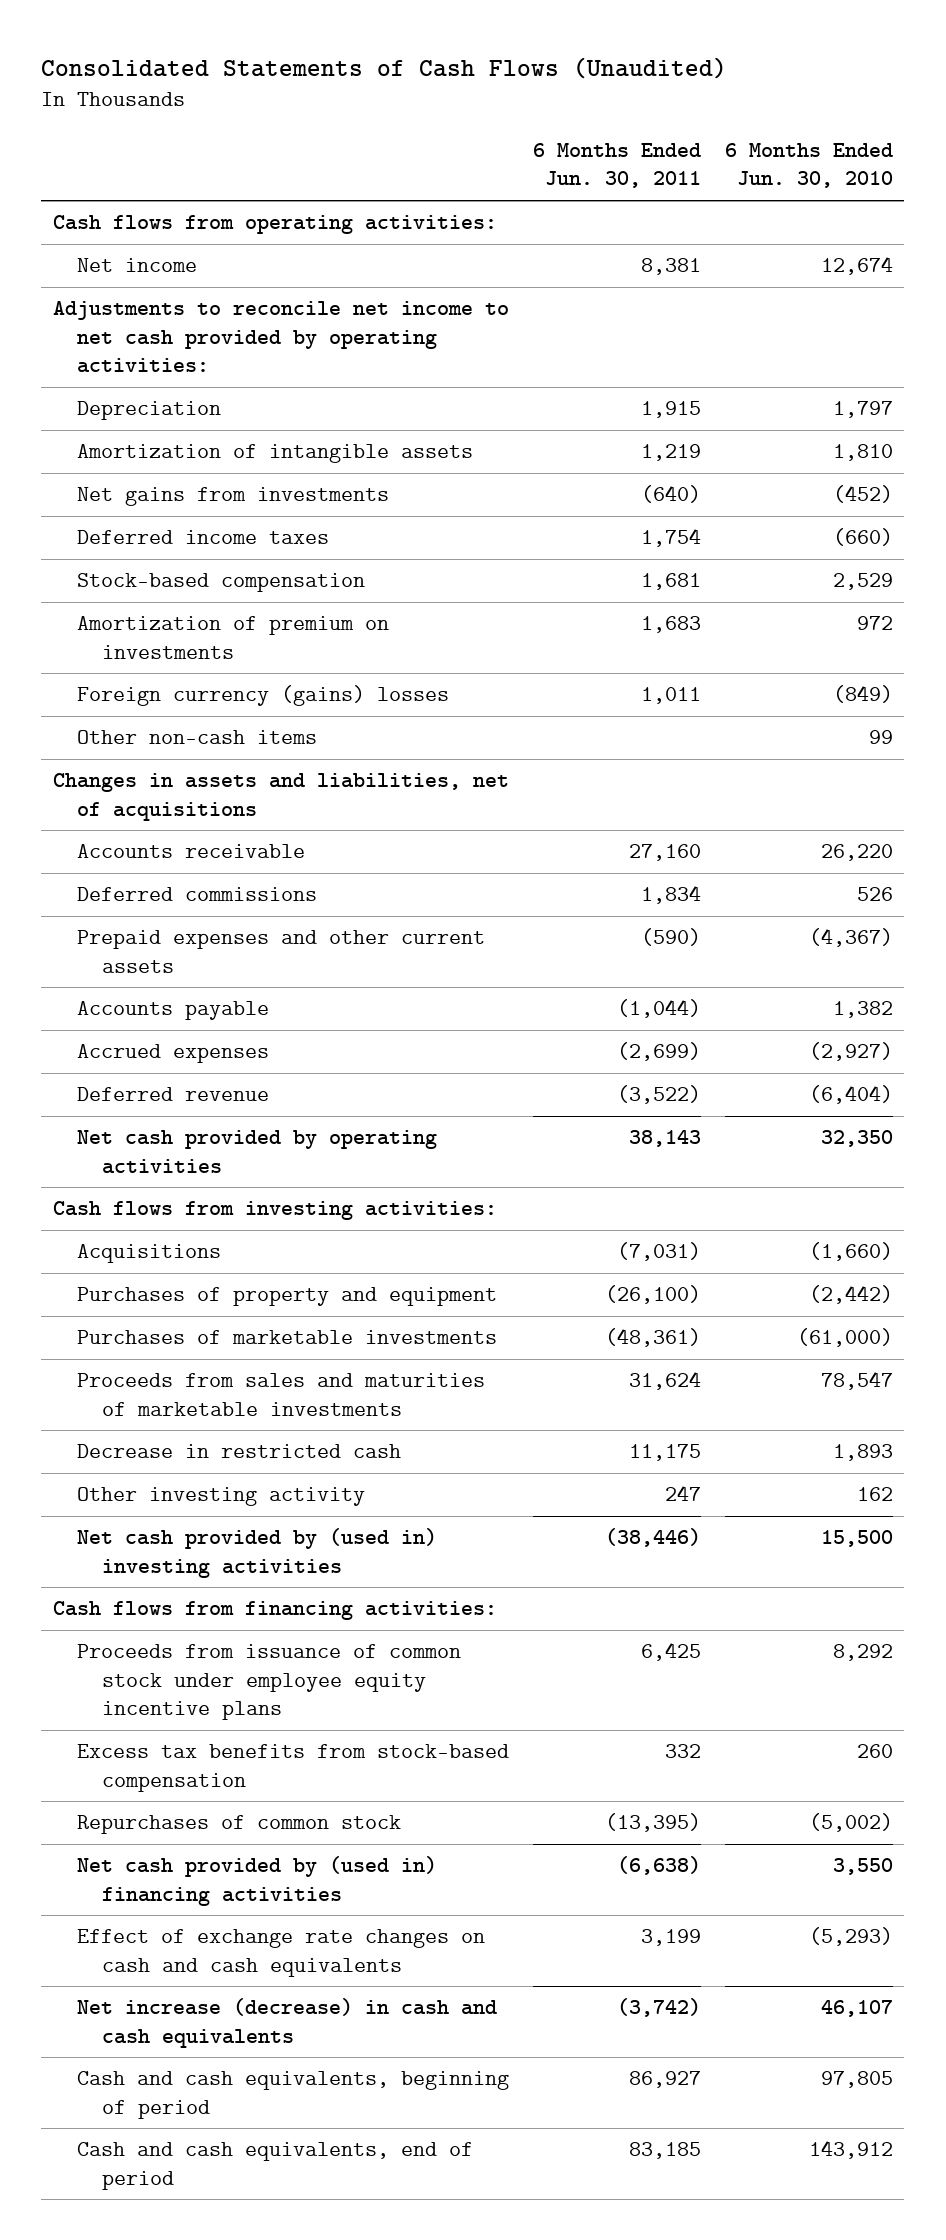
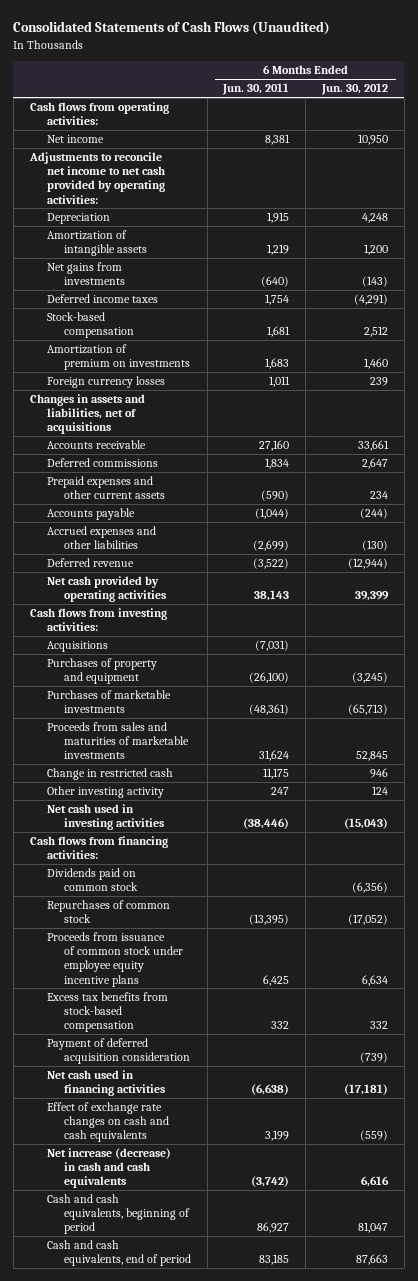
- | 6 Months Ended Jun. 30, 2011 | 6 Months Ended Jun. 30, 2010
+ | 6 Months Ended Jun. 30, 2011 | 6 Months Ended Jun. 30, 2012
- Foreign currency (gains) losses | 1,011 | (849)
- Other non-cash items | | 99
+ Foreign currency losses | 1,011 | 239
- Accrued expenses | (2,699) | (2,927)
+ Accrued expenses and other liabilities | (2,699) | (130)
- Decrease in restricted cash | 11,175 | 1,893
+ Change in restricted cash | 11,175 | 946
- Net cash provided by (used in) investing activities | (38,446) | 15,500
+ Net cash used in investing activities | (38,446) | (15,043)
+ Dividends paid on common stock | | (6,356)
moved up: Repurchases of common stock | (13,395) | (17,052)
- Net cash provided by (used in) financing activities | (6,638) | 3,550
+ Payment of deferred acquisition consideration | | (739)
+ Net cash used in financing activities | (6,638) | (17,181)

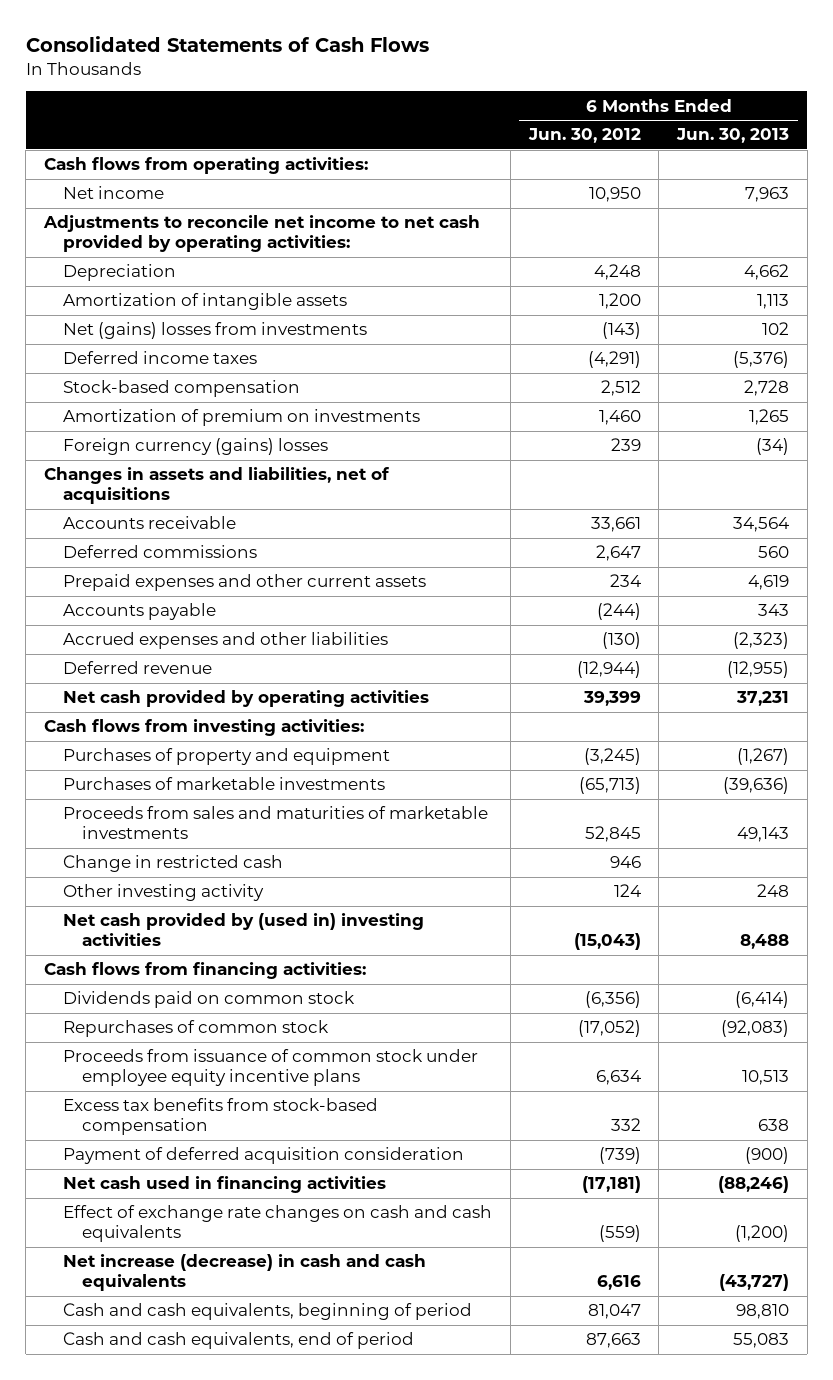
- Consolidated Statements of Cash Flows (Unaudited)
+ Consolidated Statements of Cash Flows
- | 6 Months Ended Jun. 30, 2011 | 6 Months Ended Jun. 30, 2012
+ | 6 Months Ended Jun. 30, 2012 | 6 Months Ended Jun. 30, 2013
- Net gains from investments | (640) | (143)
+ Net (gains) losses from investments | (143) | 102
- Foreign currency losses | 1,011 | 239
+ Foreign currency (gains) losses | 239 | (34)
- Acquisitions | (7,031) |
- Net cash used in investing activities | (38,446) | (15,043)
+ Net cash provided by (used in) investing activities | (15,043) | 8,488

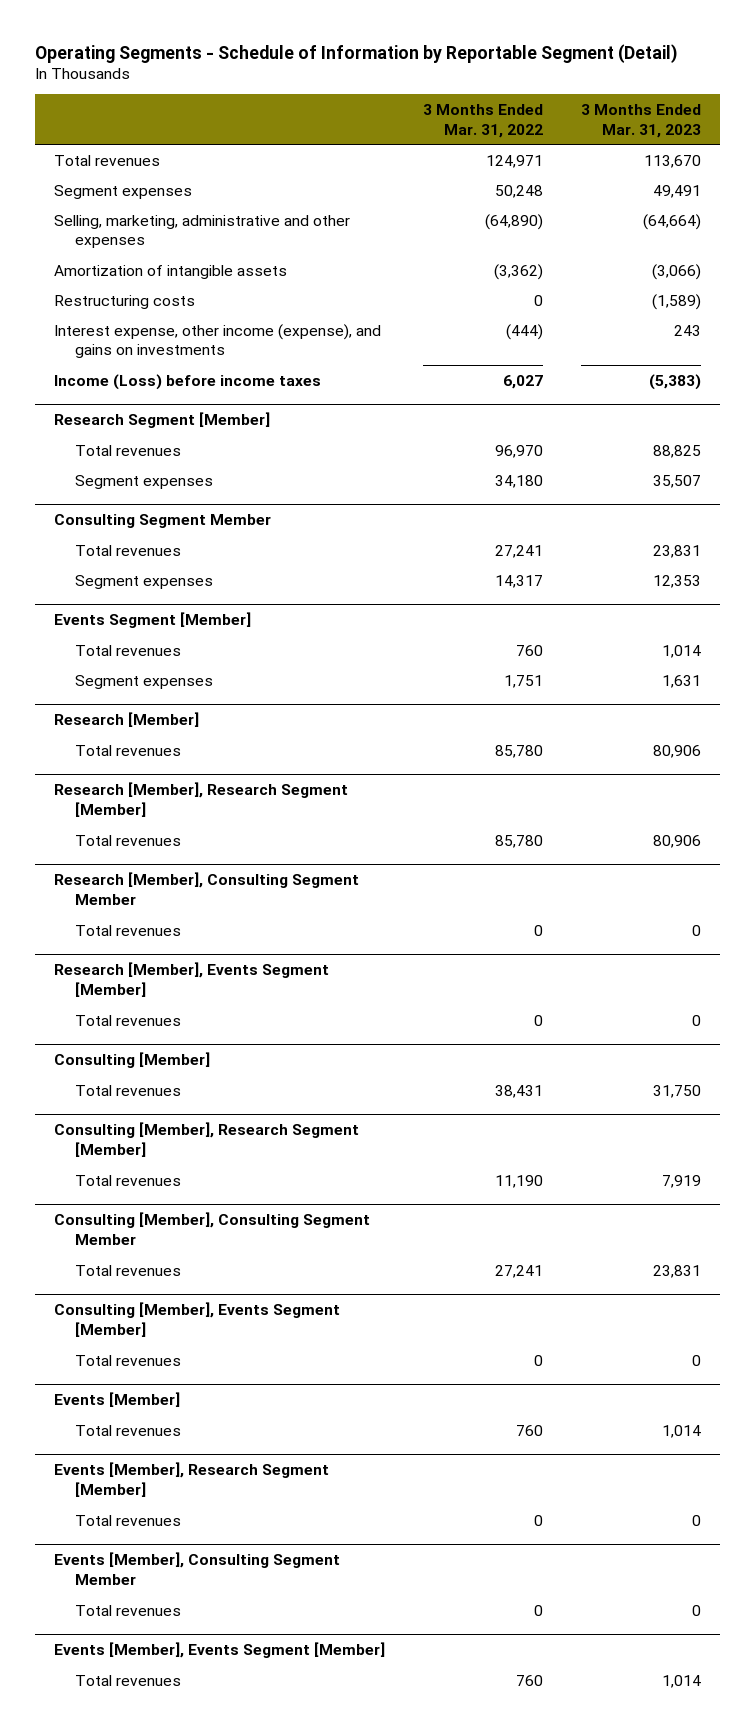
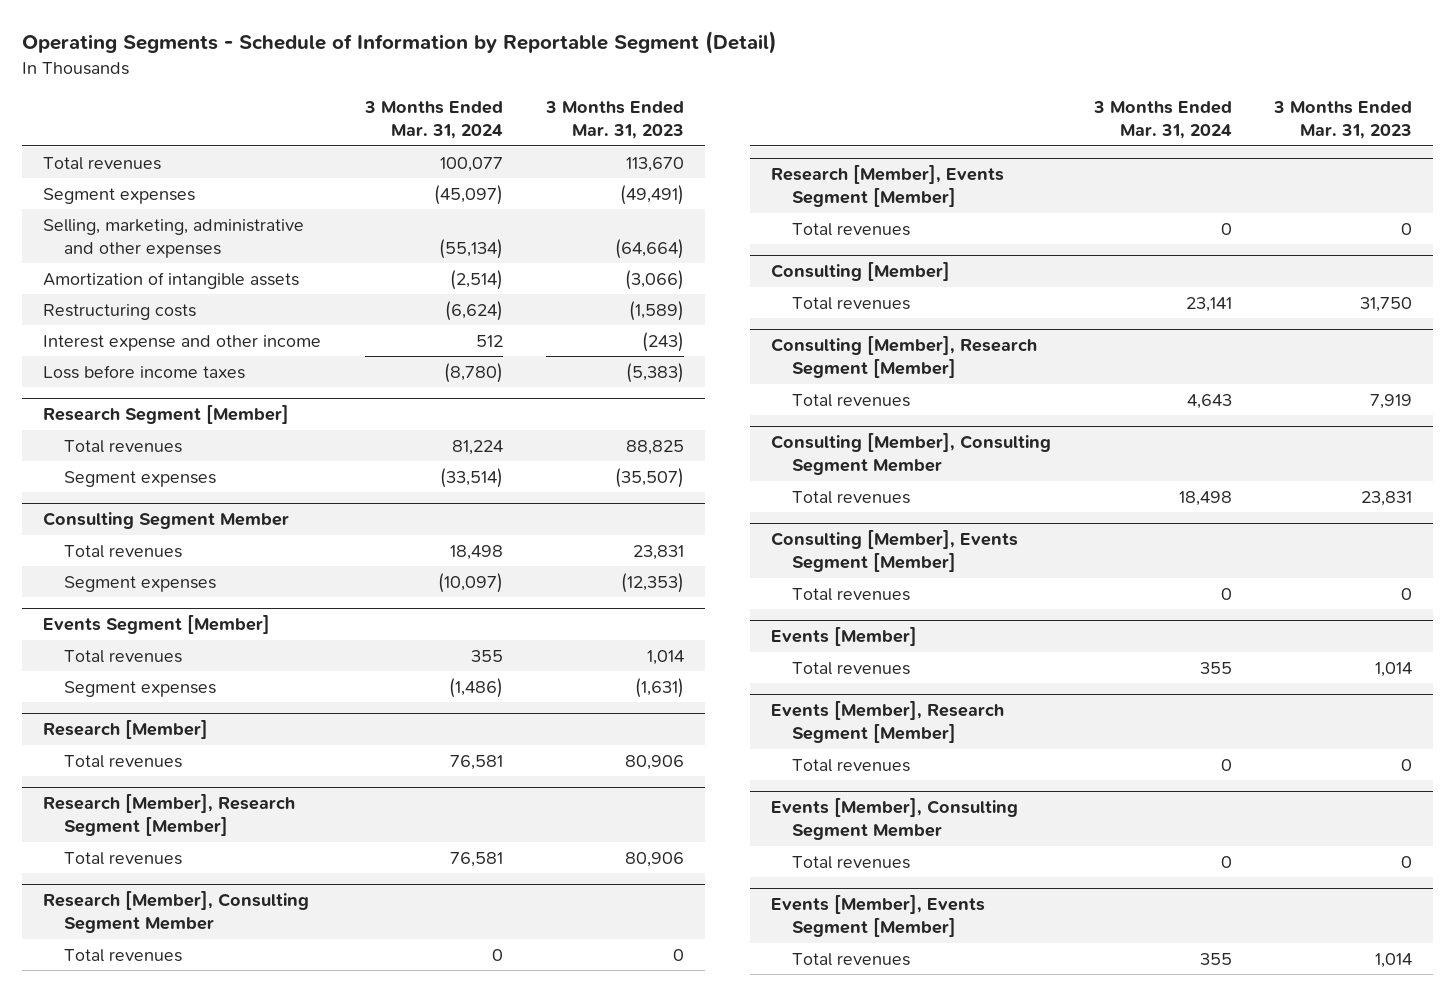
- | 3 Months Ended Mar. 31, 2022 | 3 Months Ended Mar. 31, 2023
+ | 3 Months Ended Mar. 31, 2024 | 3 Months Ended Mar. 31, 2023
- Segment expenses | 50,248 | 49,491
+ Segment expenses | (45,097) | (49,491)
- Interest expense, other income (expense), and gains on investments | (444) | 243
- Income (Loss) before income taxes | 6,027 | (5,383)
+ Interest expense and other income | 512 | (243)
+ Loss before income taxes | (8,780) | (5,383)
@ Research Segment [Member]
- Segment expenses | 34,180 | 35,507
+ Segment expenses | (33,514) | (35,507)
@ Consulting Segment Member
- Segment expenses | 14,317 | 12,353
+ Segment expenses | (10,097) | (12,353)
@ Events Segment [Member]
- Segment expenses | 1,751 | 1,631
+ Segment expenses | (1,486) | (1,631)

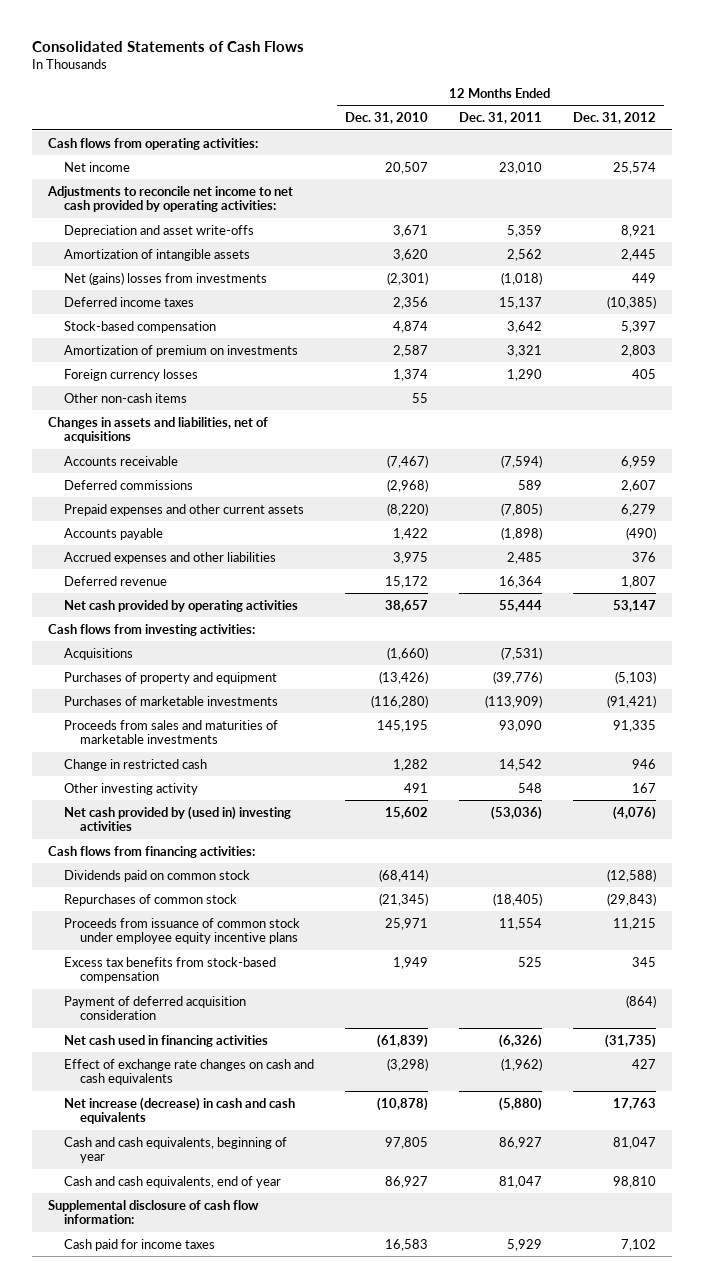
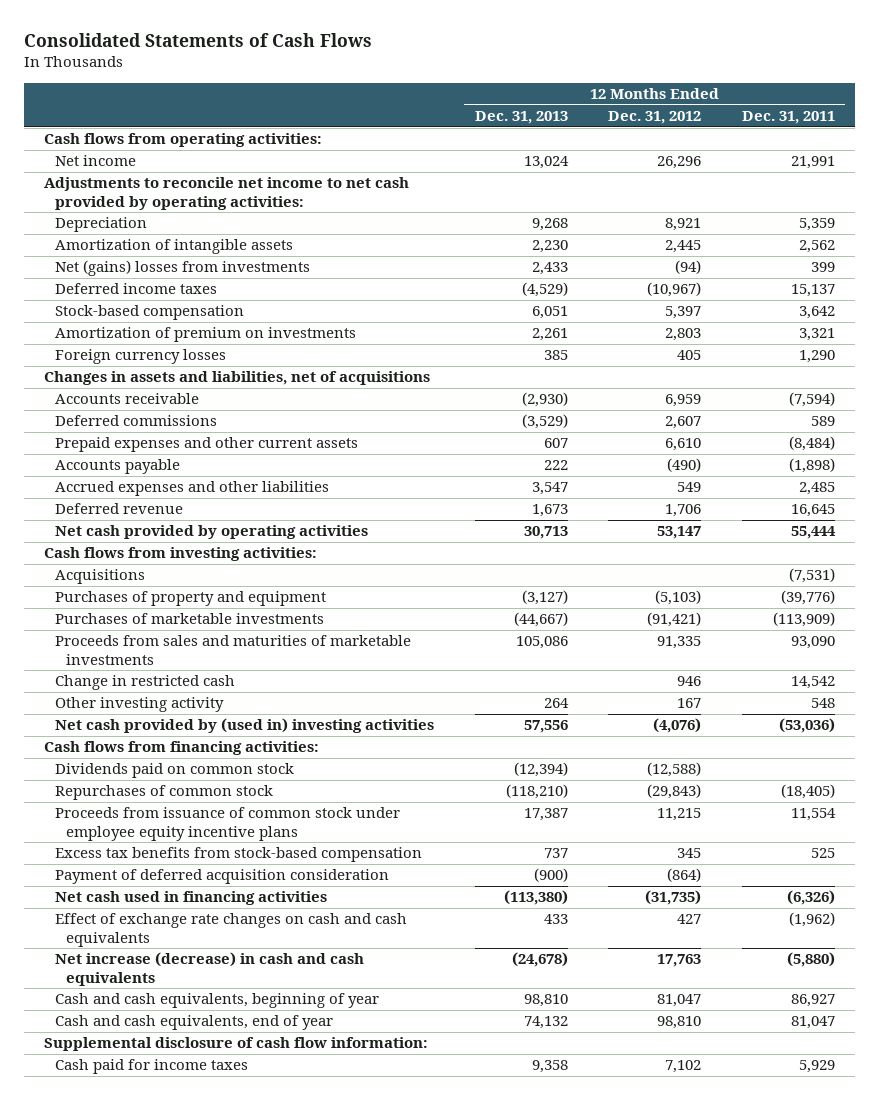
- | 12 Months Ended Dec. 31, 2010 | 12 Months Ended Dec. 31, 2011 | 12 Months Ended Dec. 31, 2012
+ | 12 Months Ended Dec. 31, 2013 | 12 Months Ended Dec. 31, 2012 | 12 Months Ended Dec. 31, 2011
- Net income | 20,507 | 23,010 | 25,574
+ Net income | 13,024 | 26,296 | 21,991
- Depreciation and asset write-offs | 3,671 | 5,359 | 8,921
+ Depreciation | 9,268 | 8,921 | 5,359
- Net (gains) losses from investments | (2,301) | (1,018) | 449
- Deferred income taxes | 2,356 | 15,137 | (10,385)
+ Net (gains) losses from investments | 2,433 | (94) | 399
+ Deferred income taxes | (4,529) | (10,967) | 15,137
- Other non-cash items | 55 | |
- Prepaid expenses and other current assets | (8,220) | (7,805) | 6,279
+ Prepaid expenses and other current assets | 607 | 6,610 | (8,484)
- Accrued expenses and other liabilities | 3,975 | 2,485 | 376
- Deferred revenue | 15,172 | 16,364 | 1,807
+ Accrued expenses and other liabilities | 3,547 | 549 | 2,485
+ Deferred revenue | 1,673 | 1,706 | 16,645

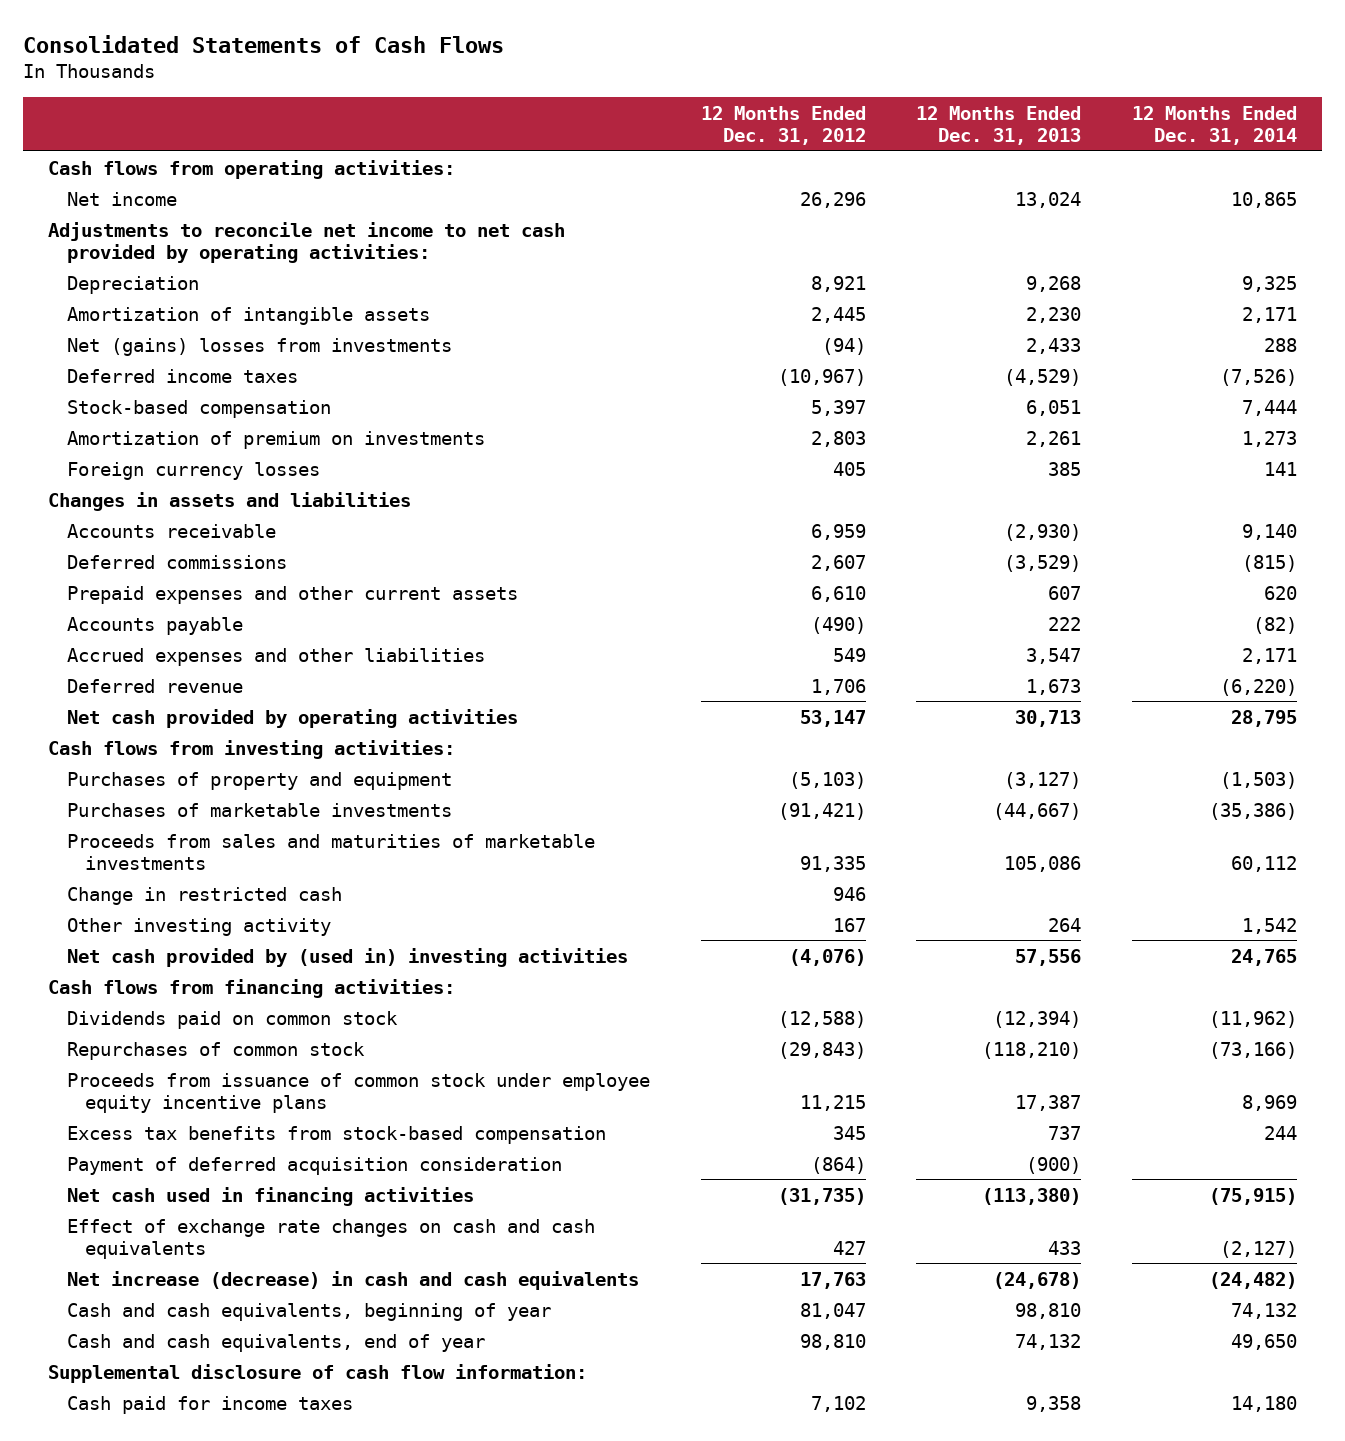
- | 12 Months Ended Dec. 31, 2013 | 12 Months Ended Dec. 31, 2012 | 12 Months Ended Dec. 31, 2011
+ | 12 Months Ended Dec. 31, 2012 | 12 Months Ended Dec. 31, 2013 | 12 Months Ended Dec. 31, 2014
- Changes in assets and liabilities, net of acquisitions
+ Changes in assets and liabilities
- Acquisitions | | | (7,531)

